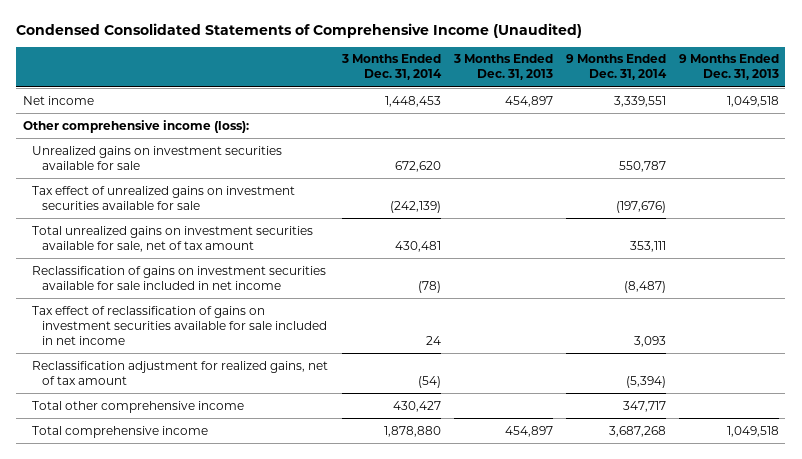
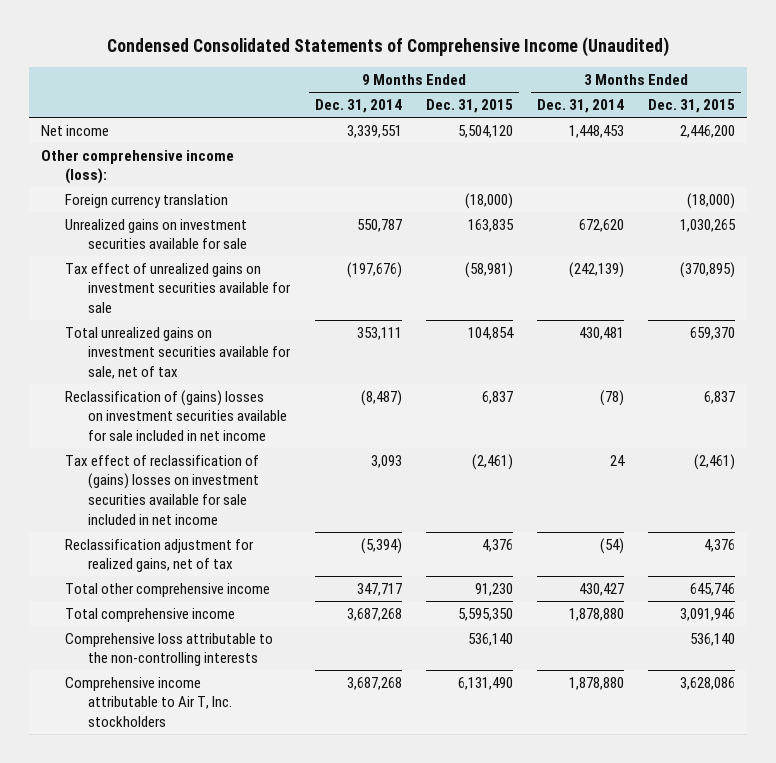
- | 3 Months Ended Dec. 31, 2014 | 3 Months Ended Dec. 31, 2013 | 9 Months Ended Dec. 31, 2014 | 9 Months Ended Dec. 31, 2013
+ | 9 Months Ended Dec. 31, 2014 | 9 Months Ended Dec. 31, 2015 | 3 Months Ended Dec. 31, 2014 | 3 Months Ended Dec. 31, 2015
+ Foreign currency translation | | (18,000) | | (18,000)
- Total unrealized gains on investment securities available for sale, net of tax amount | 430,481 | | 353,111 |
- Reclassification of gains on investment securities available for sale included in net income | (78) | | (8,487) |
- Tax effect of reclassification of gains on investment securities available for sale included in net income | 24 | | 3,093 |
- Reclassification adjustment for realized gains, net of tax amount | (54) | | (5,394) |
+ Total unrealized gains on investment securities available for sale, net of tax | 353,111 | 104,854 | 430,481 | 659,370
+ Reclassification of (gains) losses on investment securities available for sale included in net income | (8,487) | 6,837 | (78) | 6,837
+ Tax effect of reclassification of (gains) losses on investment securities available for sale included in net income | 3,093 | (2,461) | 24 | (2,461)
+ Reclassification adjustment for realized gains, net of tax | (5,394) | 4,376 | (54) | 4,376
+ Comprehensive loss attributable to the non-controlling interests | | 536,140 | | 536,140
+ Comprehensive income attributable to Air T, Inc. stockholders | 3,687,268 | 6,131,490 | 1,878,880 | 3,628,086

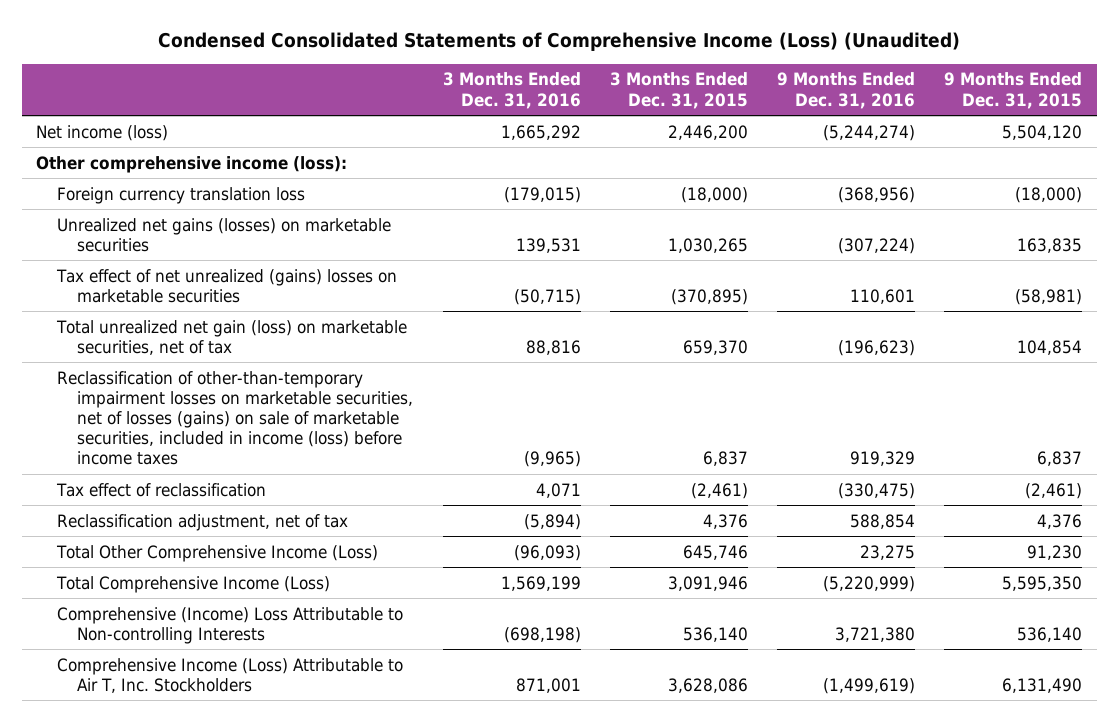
- Condensed Consolidated Statements of Comprehensive Income (Unaudited)
+ Condensed Consolidated Statements of Comprehensive Income (Loss) (Unaudited)
- | 9 Months Ended Dec. 31, 2014 | 9 Months Ended Dec. 31, 2015 | 3 Months Ended Dec. 31, 2014 | 3 Months Ended Dec. 31, 2015
+ | 3 Months Ended Dec. 31, 2016 | 3 Months Ended Dec. 31, 2015 | 9 Months Ended Dec. 31, 2016 | 9 Months Ended Dec. 31, 2015
- Net income | 3,339,551 | 5,504,120 | 1,448,453 | 2,446,200
+ Net income (loss) | 1,665,292 | 2,446,200 | (5,244,274) | 5,504,120
- Foreign currency translation | | (18,000) | | (18,000)
- Unrealized gains on investment securities available for sale | 550,787 | 163,835 | 672,620 | 1,030,265
- Tax effect of unrealized gains on investment securities available for sale | (197,676) | (58,981) | (242,139) | (370,895)
- Total unrealized gains on investment securities available for sale, net of tax | 353,111 | 104,854 | 430,481 | 659,370
- Reclassification of (gains) losses on investment securities available for sale included in net income | (8,487) | 6,837 | (78) | 6,837
- Tax effect of reclassification of (gains) losses on investment securities available for sale included in net income | 3,093 | (2,461) | 24 | (2,461)
- Reclassification adjustment for realized gains, net of tax | (5,394) | 4,376 | (54) | 4,376
- Total other comprehensive income | 347,717 | 91,230 | 430,427 | 645,746
- Total comprehensive income | 3,687,268 | 5,595,350 | 1,878,880 | 3,091,946
- Comprehensive loss attributable to the non-controlling interests | | 536,140 | | 536,140
- Comprehensive income attributable to Air T, Inc. stockholders | 3,687,268 | 6,131,490 | 1,878,880 | 3,628,086
+ Foreign currency translation loss | (179,015) | (18,000) | (368,956) | (18,000)
+ Unrealized net gains (losses) on marketable securities | 139,531 | 1,030,265 | (307,224) | 163,835
+ Tax effect of net unrealized (gains) losses on marketable securities | (50,715) | (370,895) | 110,601 | (58,981)
+ Total unrealized net gain (loss) on marketable securities, net of tax | 88,816 | 659,370 | (196,623) | 104,854
+ Reclassification of other-than-temporary impairment losses on marketable securities, net of losses (gains) on sale of marketable securities, included in income (loss) before income taxes | (9,965) | 6,837 | 919,329 | 6,837
+ Tax effect of reclassification | 4,071 | (2,461) | (330,475) | (2,461)
+ Reclassification adjustment, net of tax | (5,894) | 4,376 | 588,854 | 4,376
+ Total Other Comprehensive Income (Loss) | (96,093) | 645,746 | 23,275 | 91,230
+ Total Comprehensive Income (Loss) | 1,569,199 | 3,091,946 | (5,220,999) | 5,595,350
+ Comprehensive (Income) Loss Attributable to Non-controlling Interests | (698,198) | 536,140 | 3,721,380 | 536,140
+ Comprehensive Income (Loss) Attributable to Air T, Inc. Stockholders | 871,001 | 3,628,086 | (1,499,619) | 6,131,490

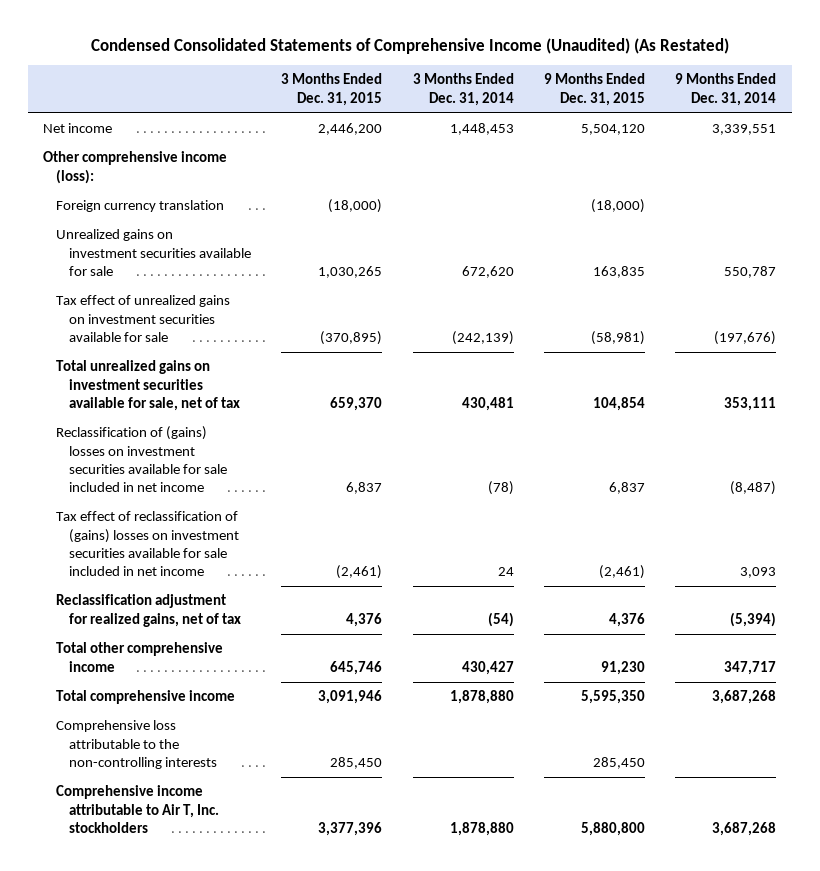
- Condensed Consolidated Statements of Comprehensive Income (Loss) (Unaudited)
+ Condensed Consolidated Statements of Comprehensive Income (Unaudited) (As Restated)
- | 3 Months Ended Dec. 31, 2016 | 3 Months Ended Dec. 31, 2015 | 9 Months Ended Dec. 31, 2016 | 9 Months Ended Dec. 31, 2015
+ | 3 Months Ended Dec. 31, 2015 | 3 Months Ended Dec. 31, 2014 | 9 Months Ended Dec. 31, 2015 | 9 Months Ended Dec. 31, 2014
- Net income (loss) | 1,665,292 | 2,446,200 | (5,244,274) | 5,504,120
+ Net income | 2,446,200 | 1,448,453 | 5,504,120 | 3,339,551
- Foreign currency translation loss | (179,015) | (18,000) | (368,956) | (18,000)
- Unrealized net gains (losses) on marketable securities | 139,531 | 1,030,265 | (307,224) | 163,835
- Tax effect of net unrealized (gains) losses on marketable securities | (50,715) | (370,895) | 110,601 | (58,981)
- Total unrealized net gain (loss) on marketable securities, net of tax | 88,816 | 659,370 | (196,623) | 104,854
- Reclassification of other-than-temporary impairment losses on marketable securities, net of losses (gains) on sale of marketable securities, included in income (loss) before income taxes | (9,965) | 6,837 | 919,329 | 6,837
- Tax effect of reclassification | 4,071 | (2,461) | (330,475) | (2,461)
- Reclassification adjustment, net of tax | (5,894) | 4,376 | 588,854 | 4,376
- Total Other Comprehensive Income (Loss) | (96,093) | 645,746 | 23,275 | 91,230
- Total Comprehensive Income (Loss) | 1,569,199 | 3,091,946 | (5,220,999) | 5,595,350
- Comprehensive (Income) Loss Attributable to Non-controlling Interests | (698,198) | 536,140 | 3,721,380 | 536,140
- Comprehensive Income (Loss) Attributable to Air T, Inc. Stockholders | 871,001 | 3,628,086 | (1,499,619) | 6,131,490
+ Foreign currency translation | (18,000) | | (18,000) |
+ Unrealized gains on investment securities available for sale | 1,030,265 | 672,620 | 163,835 | 550,787
+ Tax effect of unrealized gains on investment securities available for sale | (370,895) | (242,139) | (58,981) | (197,676)
+ Total unrealized gains on investment securities available for sale, net of tax | 659,370 | 430,481 | 104,854 | 353,111
+ Reclassification of (gains) losses on investment securities available for sale included in net income | 6,837 | (78) | 6,837 | (8,487)
+ Tax effect of reclassification of (gains) losses on investment securities available for sale included in net income | (2,461) | 24 | (2,461) | 3,093
+ Reclassification adjustment for realized gains, net of tax | 4,376 | (54) | 4,376 | (5,394)
+ Total other comprehensive income | 645,746 | 430,427 | 91,230 | 347,717
+ Total comprehensive income | 3,091,946 | 1,878,880 | 5,595,350 | 3,687,268
+ Comprehensive loss attributable to the non-controlling interests | 285,450 | | 285,450 |
+ Comprehensive income attributable to Air T, Inc. stockholders | 3,377,396 | 1,878,880 | 5,880,800 | 3,687,268

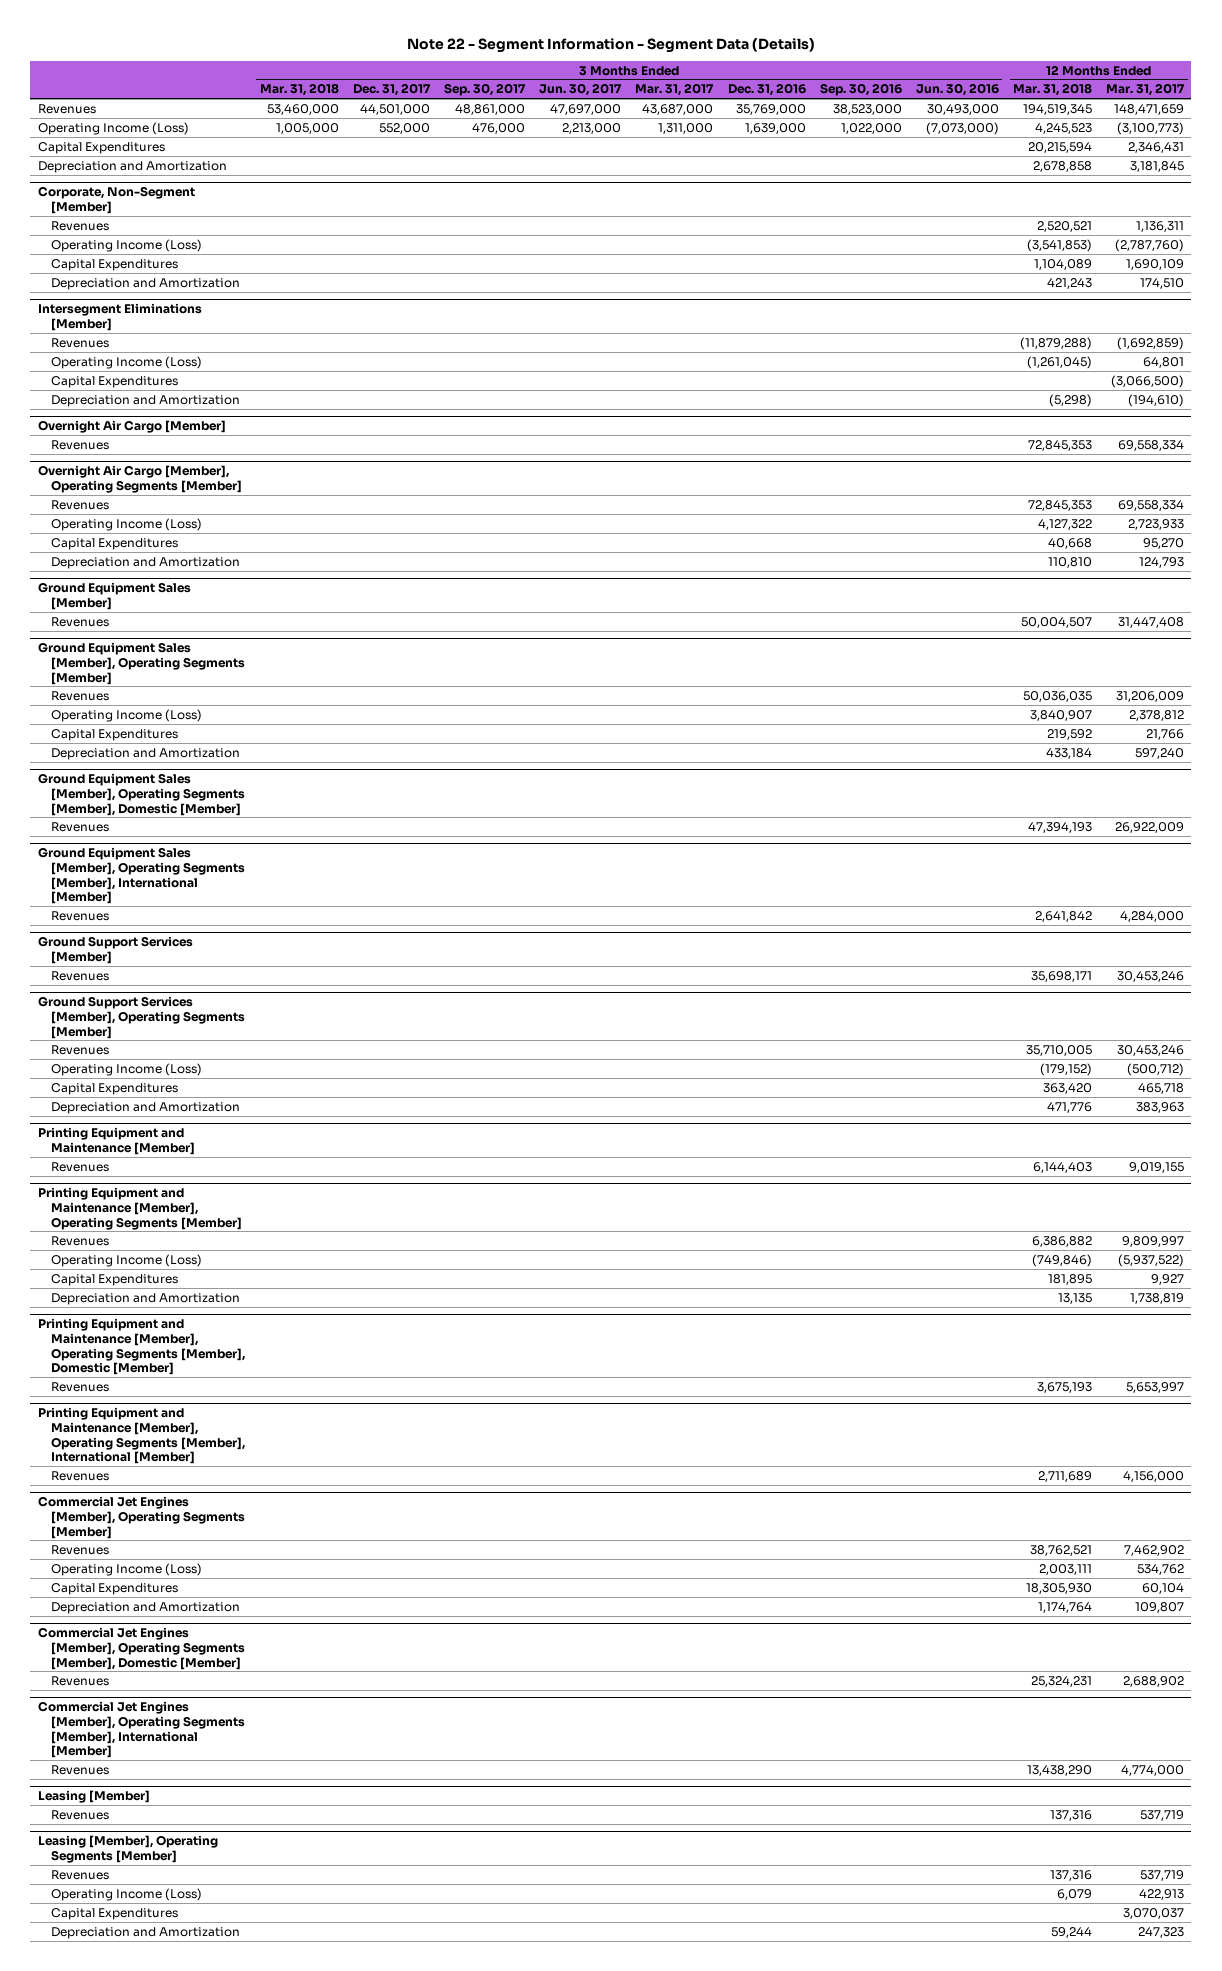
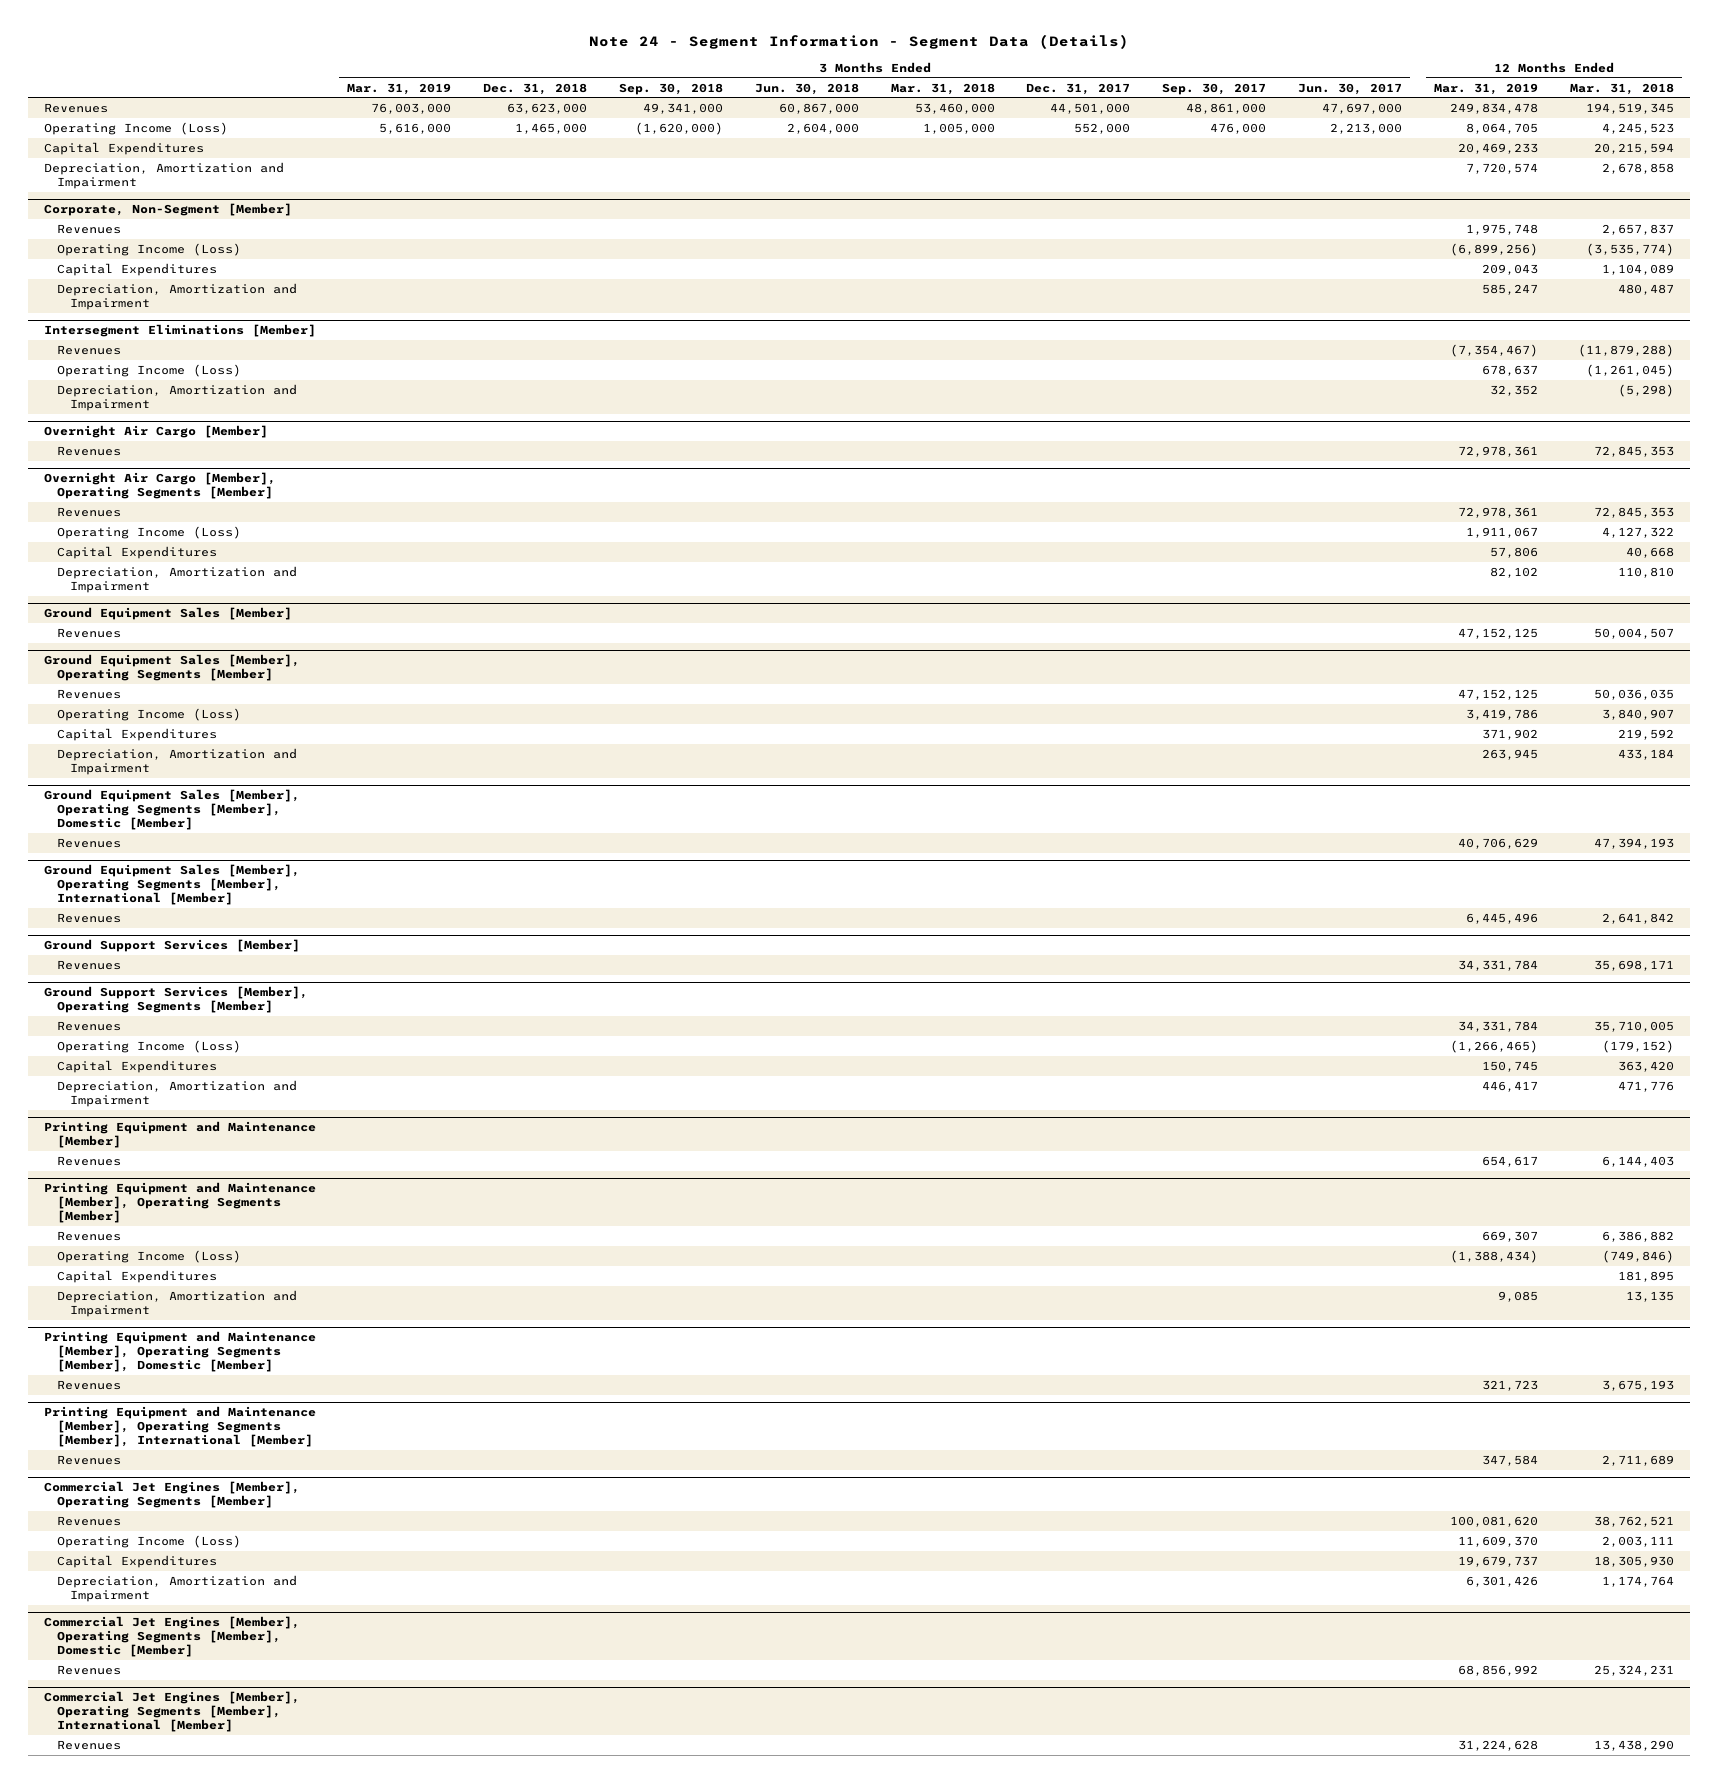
- Note 22 - Segment Information - Segment Data (Details)
+ Note 24 - Segment Information - Segment Data (Details)
- | 3 Months Ended Mar. 31, 2018 | 3 Months Ended Dec. 31, 2017 | 3 Months Ended Sep. 30, 2017 | 3 Months Ended Jun. 30, 2017 | 3 Months Ended Mar. 31, 2017 | 3 Months Ended Dec. 31, 2016 | 3 Months Ended Sep. 30, 2016 | 3 Months Ended Jun. 30, 2016 | 12 Months Ended Mar. 31, 2018 | 12 Months Ended Mar. 31, 2017
+ | 3 Months Ended Mar. 31, 2019 | 3 Months Ended Dec. 31, 2018 | 3 Months Ended Sep. 30, 2018 | 3 Months Ended Jun. 30, 2018 | 3 Months Ended Mar. 31, 2018 | 3 Months Ended Dec. 31, 2017 | 3 Months Ended Sep. 30, 2017 | 3 Months Ended Jun. 30, 2017 | 12 Months Ended Mar. 31, 2019 | 12 Months Ended Mar. 31, 2018
- Depreciation and Amortization | | | | | | | | | 2,678,858 | 3,181,845
+ Depreciation, Amortization and Impairment | | | | | | | | | 7,720,574 | 2,678,858
@ Corporate, Non-Segment [Member]
- Revenues | | | | | | | | | 2,520,521 | 1,136,311
- Operating Income (Loss) | | | | | | | | | (3,541,853) | (2,787,760)
+ Revenues | | | | | | | | | 1,975,748 | 2,657,837
+ Operating Income (Loss) | | | | | | | | | (6,899,256) | (3,535,774)
- Depreciation and Amortization | | | | | | | | | 421,243 | 174,510
+ Depreciation, Amortization and Impairment | | | | | | | | | 585,247 | 480,487
@ Intersegment Eliminations [Member]
- Capital Expenditures | | | | | | | | | | (3,066,500)
- Depreciation and Amortization | | | | | | | | | (5,298) | (194,610)
+ Depreciation, Amortization and Impairment | | | | | | | | | 32,352 | (5,298)
@ Overnight Air Cargo [Member], Operating Segments [Member]
- Depreciation and Amortization | | | | | | | | | 110,810 | 124,793
+ Depreciation, Amortization and Impairment | | | | | | | | | 82,102 | 110,810
@ Ground Equipment Sales [Member], Operating Segments [Member]
- Depreciation and Amortization | | | | | | | | | 433,184 | 597,240
+ Depreciation, Amortization and Impairment | | | | | | | | | 263,945 | 433,184
@ Ground Support Services [Member], Operating Segments [Member]
- Depreciation and Amortization | | | | | | | | | 471,776 | 383,963
+ Depreciation, Amortization and Impairment | | | | | | | | | 446,417 | 471,776
@ Printing Equipment and Maintenance [Member], Operating Segments [Member]
- Depreciation and Amortization | | | | | | | | | 13,135 | 1,738,819
+ Depreciation, Amortization and Impairment | | | | | | | | | 9,085 | 13,135
@ Commercial Jet Engines [Member], Operating Segments [Member]
- Depreciation and Amortization | | | | | | | | | 1,174,764 | 109,807
+ Depreciation, Amortization and Impairment | | | | | | | | | 6,301,426 | 1,174,764
- Leasing [Member]
- Revenues | | | | | | | | | 137,316 | 537,719
- Leasing [Member], Operating Segments [Member]
- Revenues | | | | | | | | | 137,316 | 537,719
- Operating Income (Loss) | | | | | | | | | 6,079 | 422,913
- Capital Expenditures | | | | | | | | | | 3,070,037
- Depreciation and Amortization | | | | | | | | | 59,244 | 247,323

